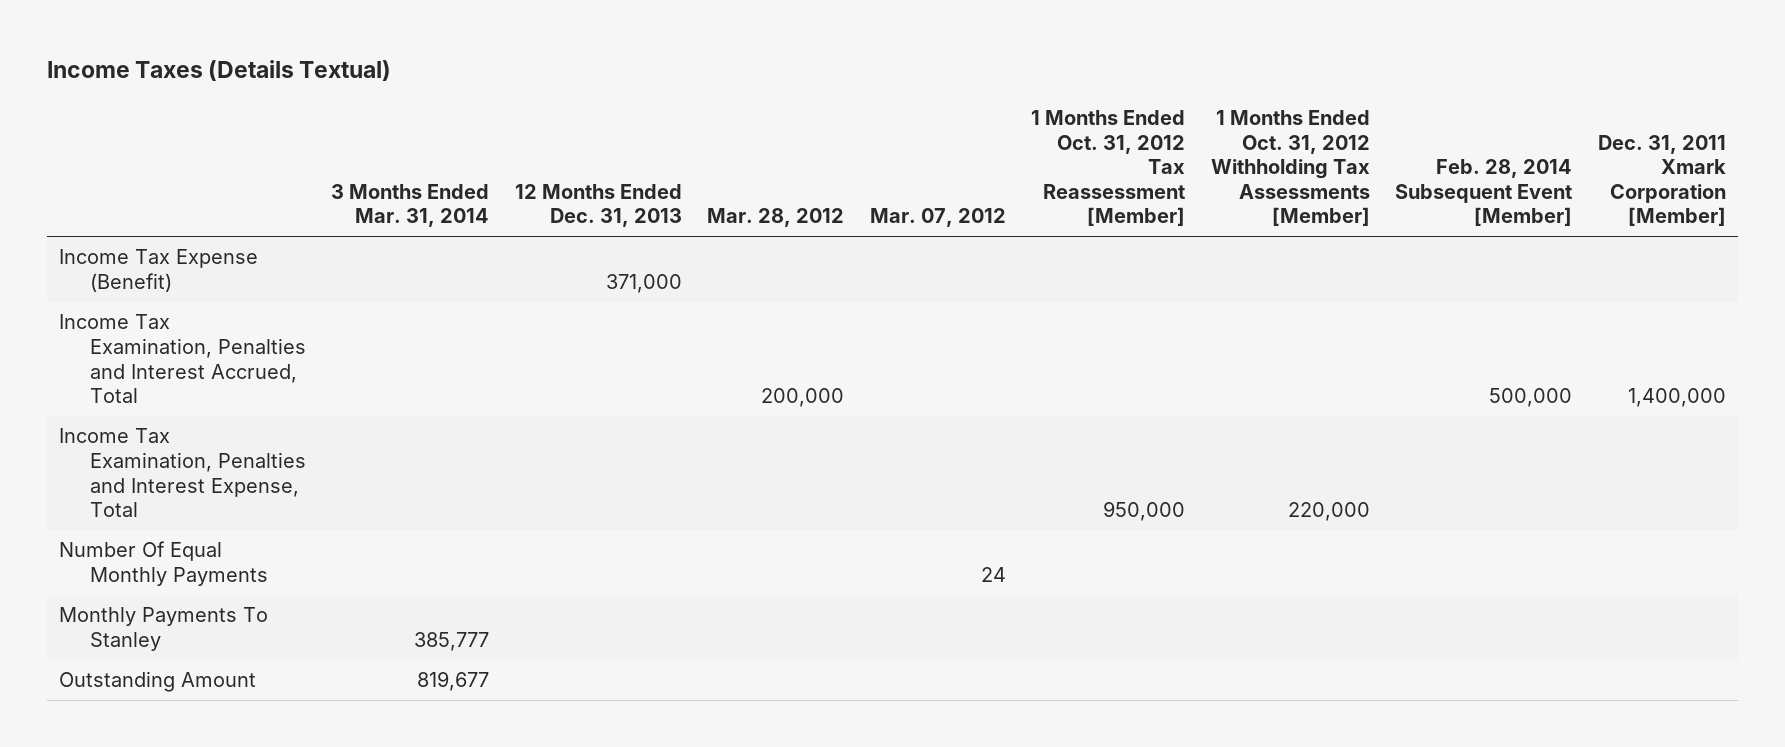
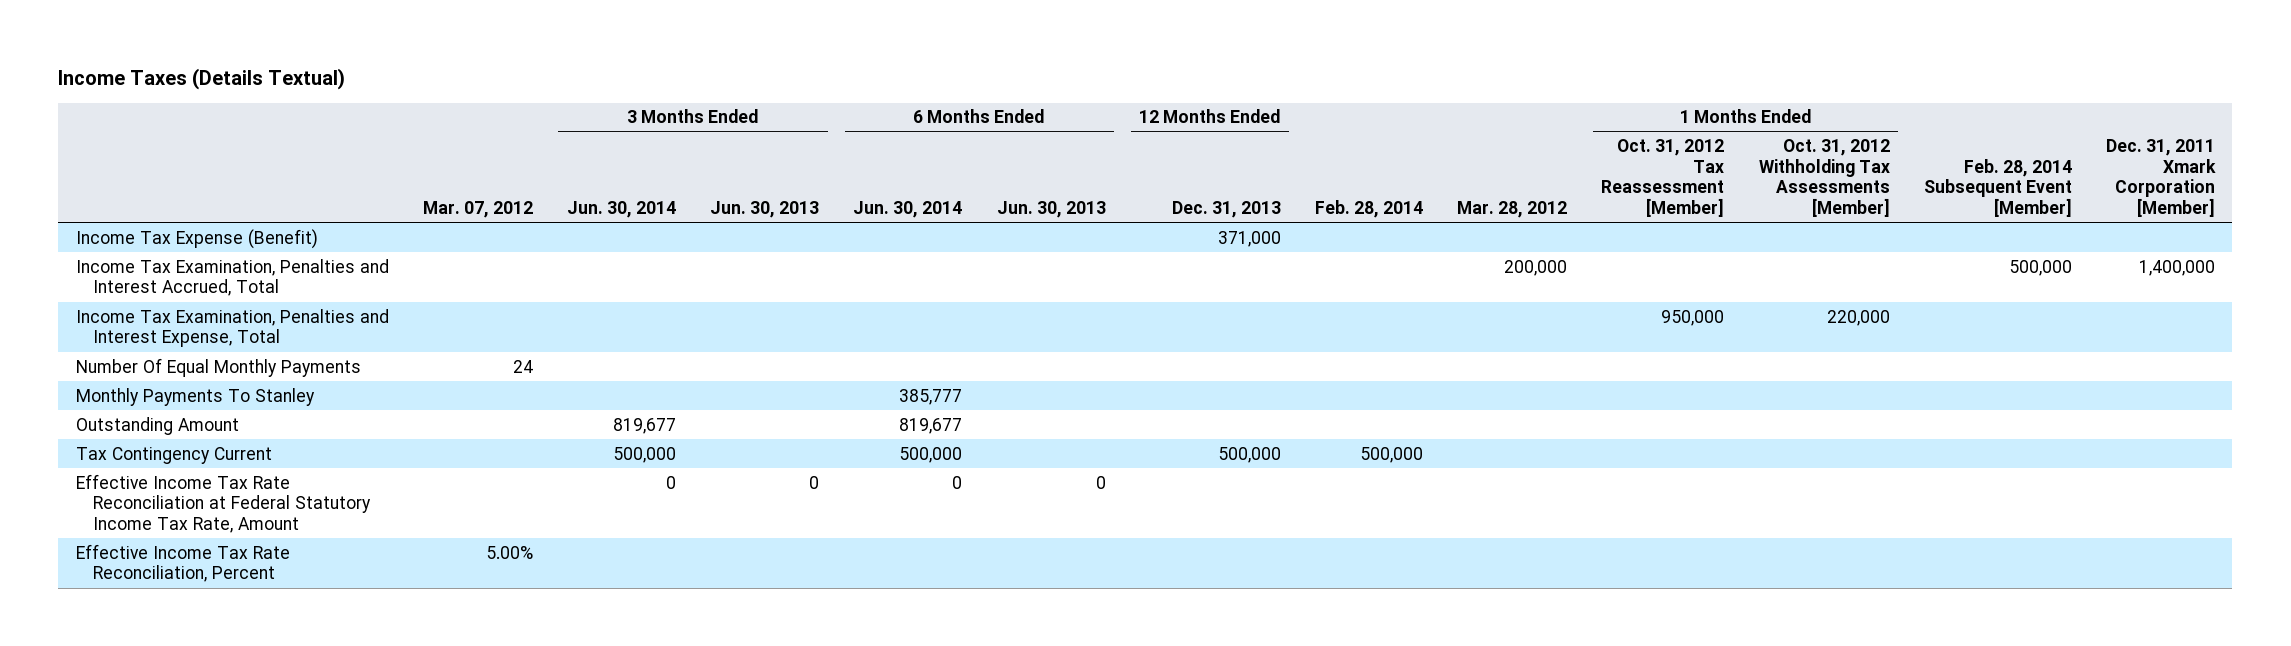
- | 3 Months Ended Mar. 31, 2014 | 12 Months Ended Dec. 31, 2013 | Mar. 28, 2012 | Mar. 07, 2012 | 1 Months Ended Oct. 31, 2012 Tax Reassessment [Member] | 1 Months Ended Oct. 31, 2012 Withholding Tax Assessments [Member] | Feb. 28, 2014 Subsequent Event [Member] | Dec. 31, 2011 Xmark Corporation [Member]
+ | Mar. 07, 2012 | 3 Months Ended Jun. 30, 2014 | 3 Months Ended Jun. 30, 2013 | 6 Months Ended Jun. 30, 2014 | 6 Months Ended Jun. 30, 2013 | 12 Months Ended Dec. 31, 2013 | Feb. 28, 2014 | Mar. 28, 2012 | 1 Months Ended Oct. 31, 2012 Tax Reassessment [Member] | 1 Months Ended Oct. 31, 2012 Withholding Tax Assessments [Member] | Feb. 28, 2014 Subsequent Event [Member] | Dec. 31, 2011 Xmark Corporation [Member]
+ Tax Contingency Current | | 500,000 | | 500,000 | | 500,000 | 500,000 | | | | |
+ Effective Income Tax Rate Reconciliation at Federal Statutory Income Tax Rate, Amount | | 0 | 0 | 0 | 0 | | | | | | |
+ Effective Income Tax Rate Reconciliation, Percent | 5.00% | | | | | | | | | | |

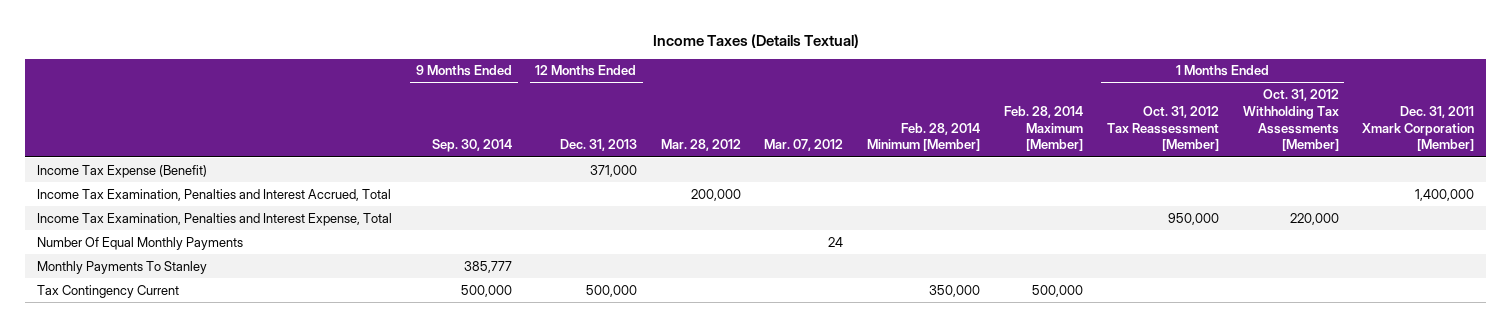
- | Mar. 07, 2012 | 3 Months Ended Jun. 30, 2014 | 3 Months Ended Jun. 30, 2013 | 6 Months Ended Jun. 30, 2014 | 6 Months Ended Jun. 30, 2013 | 12 Months Ended Dec. 31, 2013 | Feb. 28, 2014 | Mar. 28, 2012 | 1 Months Ended Oct. 31, 2012 Tax Reassessment [Member] | 1 Months Ended Oct. 31, 2012 Withholding Tax Assessments [Member] | Feb. 28, 2014 Subsequent Event [Member] | Dec. 31, 2011 Xmark Corporation [Member]
+ | 9 Months Ended Sep. 30, 2014 | 12 Months Ended Dec. 31, 2013 | Mar. 28, 2012 | Mar. 07, 2012 | Feb. 28, 2014 Minimum [Member] | Feb. 28, 2014 Maximum [Member] | 1 Months Ended Oct. 31, 2012 Tax Reassessment [Member] | 1 Months Ended Oct. 31, 2012 Withholding Tax Assessments [Member] | Dec. 31, 2011 Xmark Corporation [Member]
- Outstanding Amount | | 819,677 | | 819,677 | | | | | | | |
- Effective Income Tax Rate Reconciliation at Federal Statutory Income Tax Rate, Amount | | 0 | 0 | 0 | 0 | | | | | | |
- Effective Income Tax Rate Reconciliation, Percent | 5.00% | | | | | | | | | | |

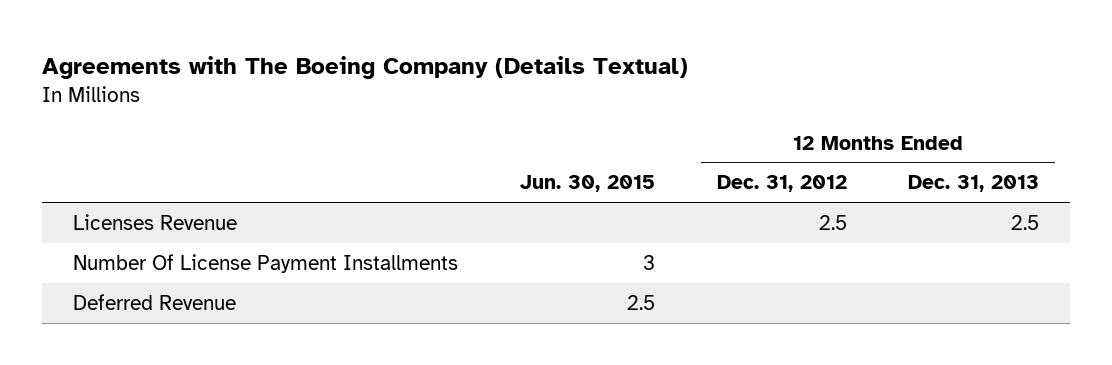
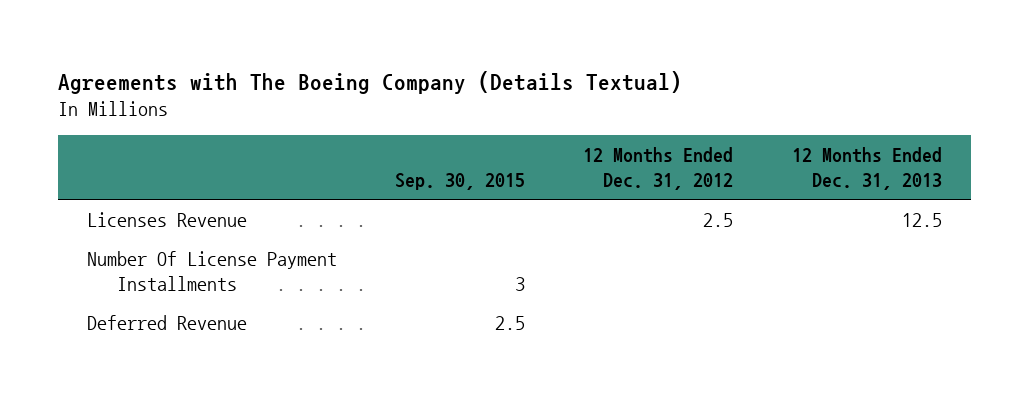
- | Jun. 30, 2015 | 12 Months Ended Dec. 31, 2012 | 12 Months Ended Dec. 31, 2013
+ | Sep. 30, 2015 | 12 Months Ended Dec. 31, 2012 | 12 Months Ended Dec. 31, 2013
- Licenses Revenue | | 2.5 | 2.5
+ Licenses Revenue | | 2.5 | 12.5

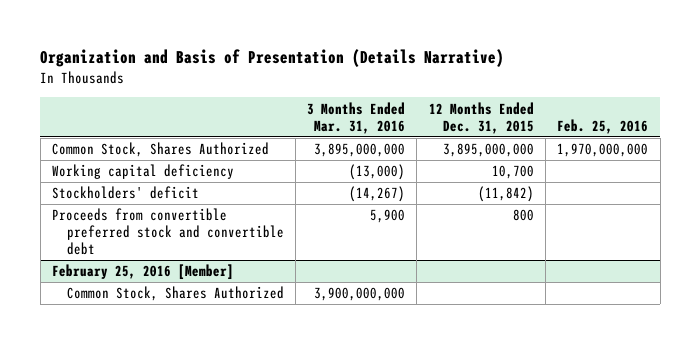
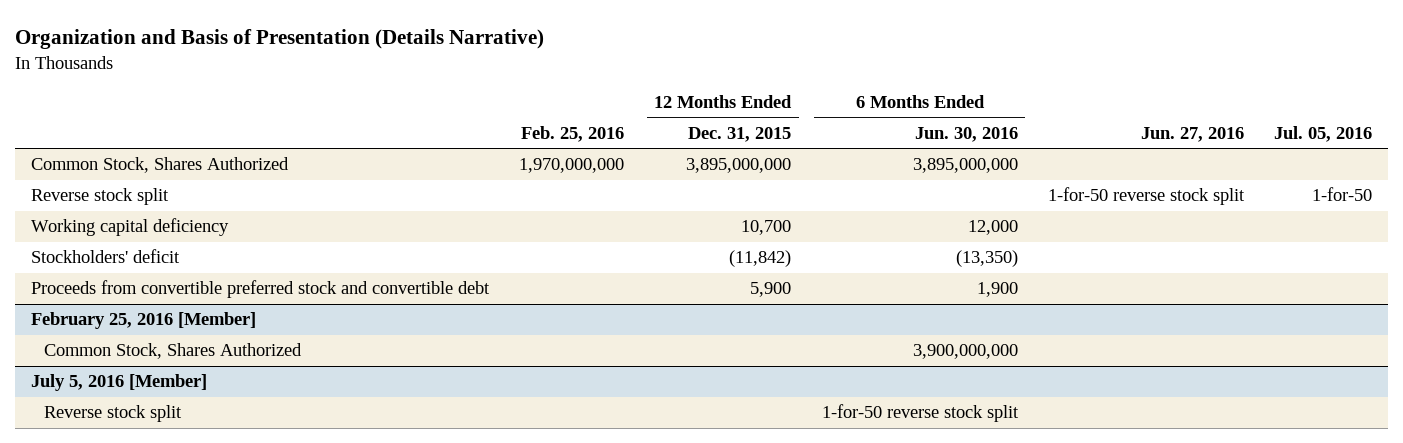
- | 3 Months Ended Mar. 31, 2016 | 12 Months Ended Dec. 31, 2015 | Feb. 25, 2016
+ | Feb. 25, 2016 | 12 Months Ended Dec. 31, 2015 | 6 Months Ended Jun. 30, 2016 | Jun. 27, 2016 | Jul. 05, 2016
+ Reverse stock split | | | | 1-for-50 reverse stock split | 1-for-50
- Proceeds from convertible preferred stock and convertible debt | 5,900 | 800 |
+ Proceeds from convertible preferred stock and convertible debt | | 5,900 | 1,900 | |
+ July 5, 2016 [Member]
+ Reverse stock split | | | 1-for-50 reverse stock split | |

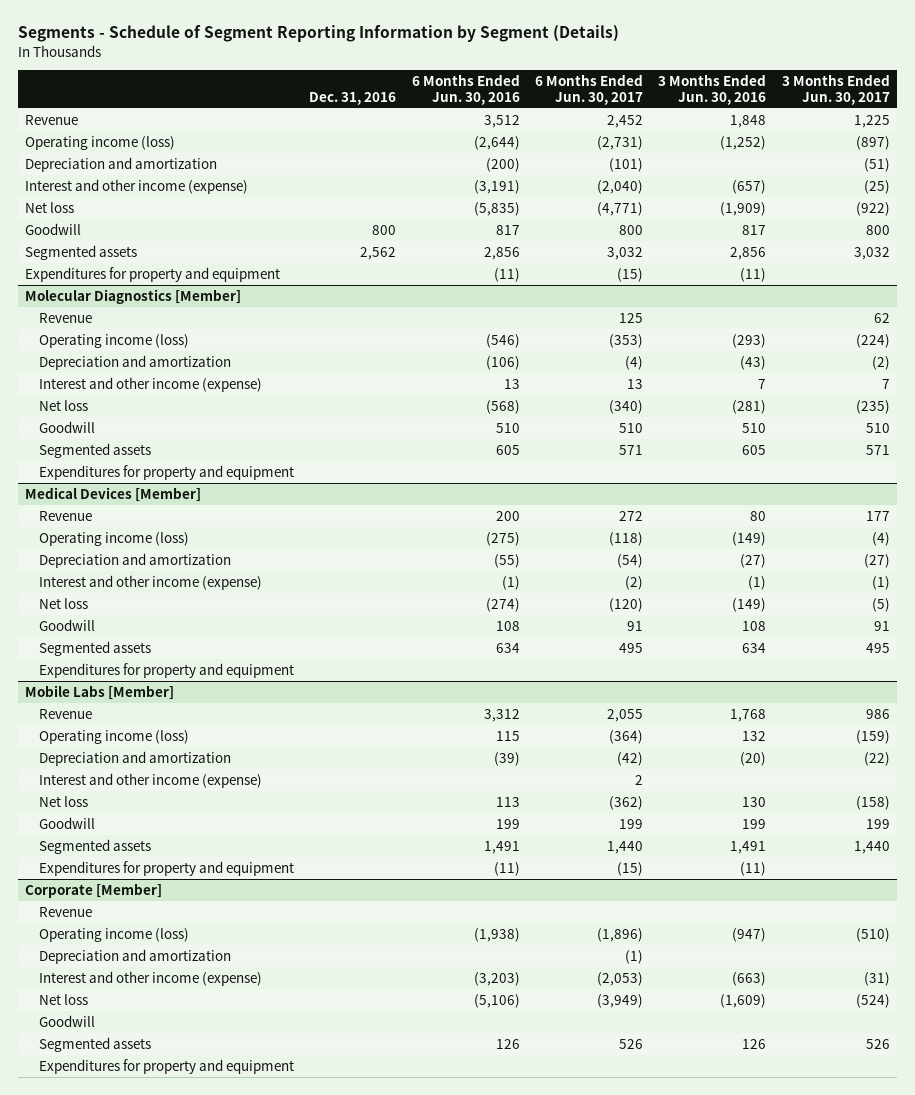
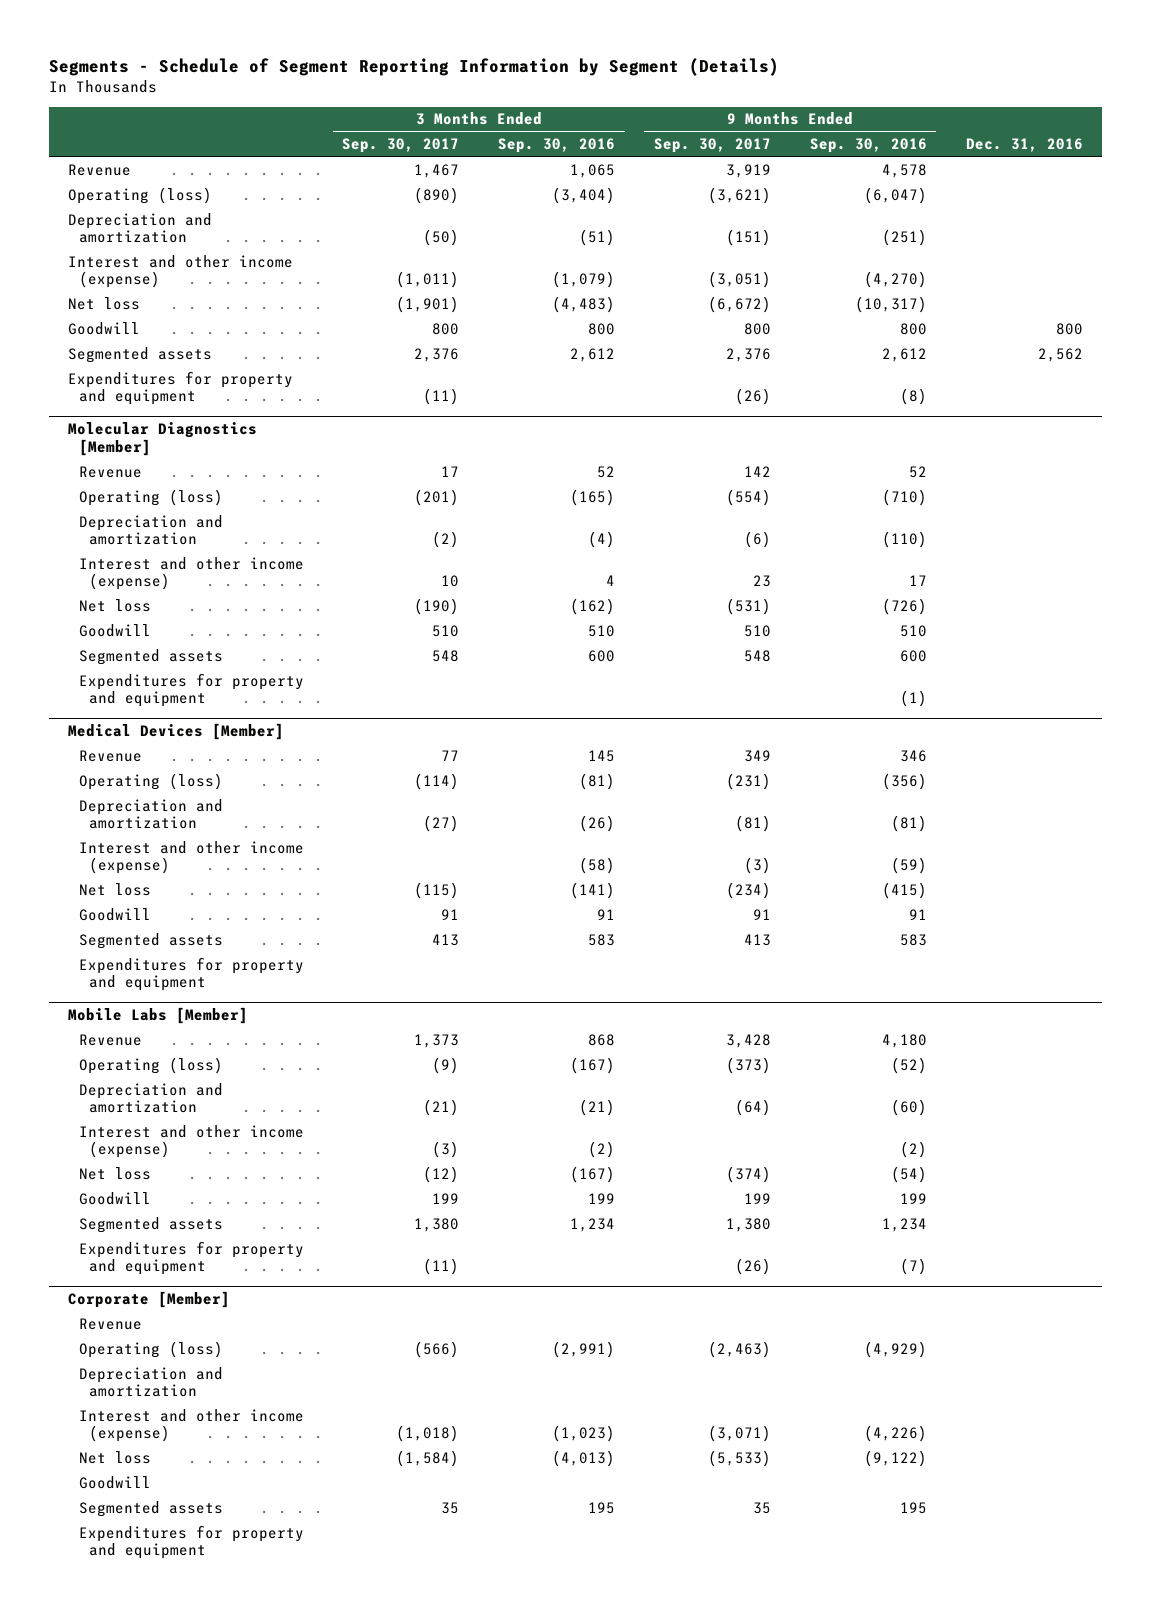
- | Dec. 31, 2016 | 6 Months Ended Jun. 30, 2016 | 6 Months Ended Jun. 30, 2017 | 3 Months Ended Jun. 30, 2016 | 3 Months Ended Jun. 30, 2017
+ | 3 Months Ended Sep. 30, 2017 | 3 Months Ended Sep. 30, 2016 | 9 Months Ended Sep. 30, 2017 | 9 Months Ended Sep. 30, 2016 | Dec. 31, 2016
- Operating income (loss) | | (2,644) | (2,731) | (1,252) | (897)
+ Operating (loss) | (890) | (3,404) | (3,621) | (6,047) |
@ Molecular Diagnostics [Member]
- Operating income (loss) | | (546) | (353) | (293) | (224)
+ Operating (loss) | (201) | (165) | (554) | (710) |
@ Medical Devices [Member]
- Operating income (loss) | | (275) | (118) | (149) | (4)
+ Operating (loss) | (114) | (81) | (231) | (356) |
@ Mobile Labs [Member]
- Operating income (loss) | | 115 | (364) | 132 | (159)
+ Operating (loss) | (9) | (167) | (373) | (52) |
@ Corporate [Member]
- Operating income (loss) | | (1,938) | (1,896) | (947) | (510)
+ Operating (loss) | (566) | (2,991) | (2,463) | (4,929) |

